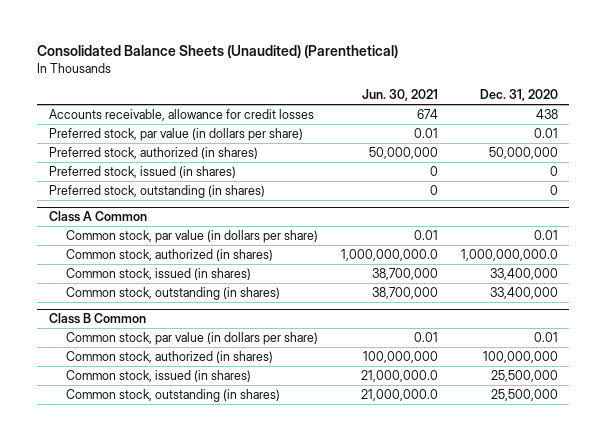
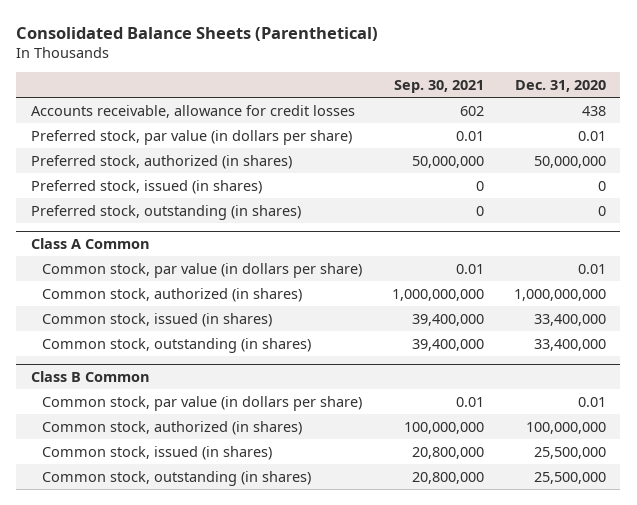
- Consolidated Balance Sheets (Unaudited) (Parenthetical)
+ Consolidated Balance Sheets (Parenthetical)
- | Jun. 30, 2021 | Dec. 31, 2020
+ | Sep. 30, 2021 | Dec. 31, 2020
@ Class A Common
- Common stock, authorized (in shares) | 1,000,000,000.0 | 1,000,000,000.0
+ Common stock, authorized (in shares) | 1,000,000,000 | 1,000,000,000

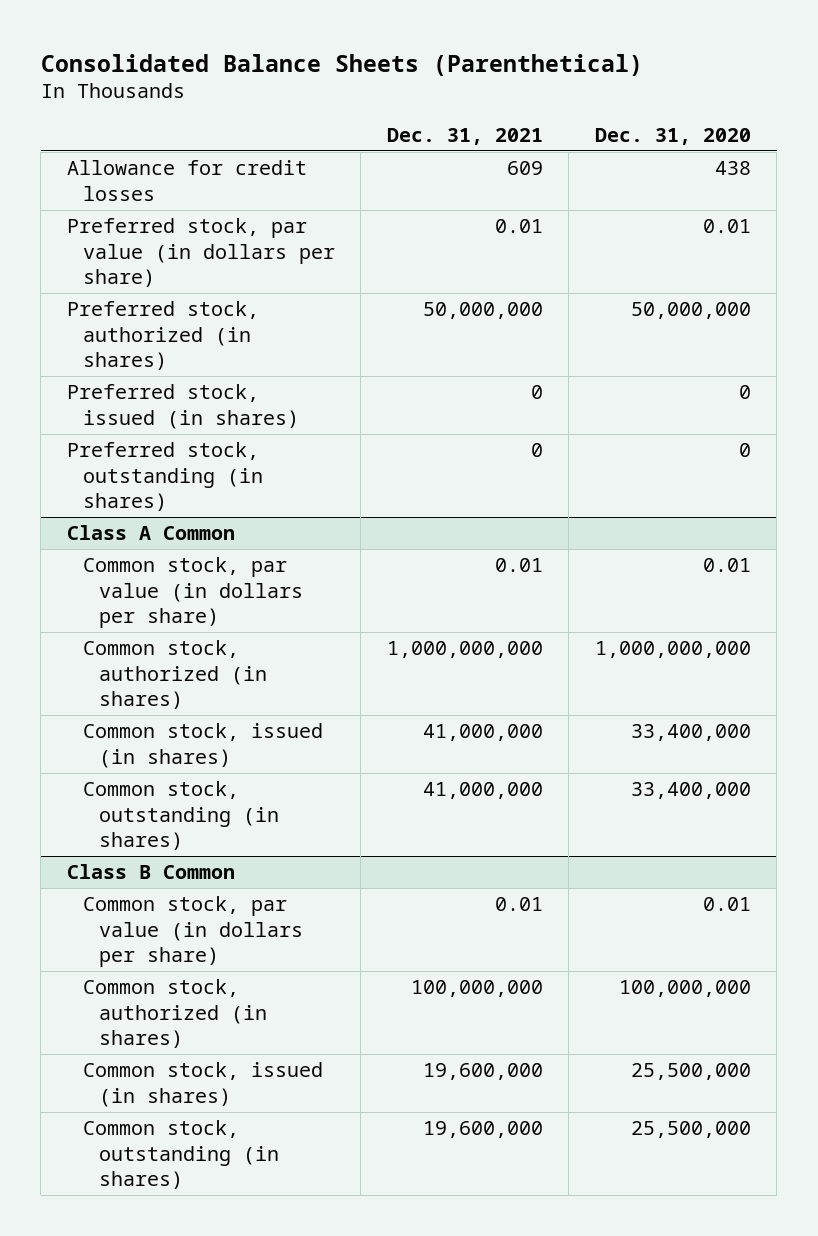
- | Sep. 30, 2021 | Dec. 31, 2020
+ | Dec. 31, 2021 | Dec. 31, 2020
- Accounts receivable, allowance for credit losses | 602 | 438
+ Allowance for credit losses | 609 | 438

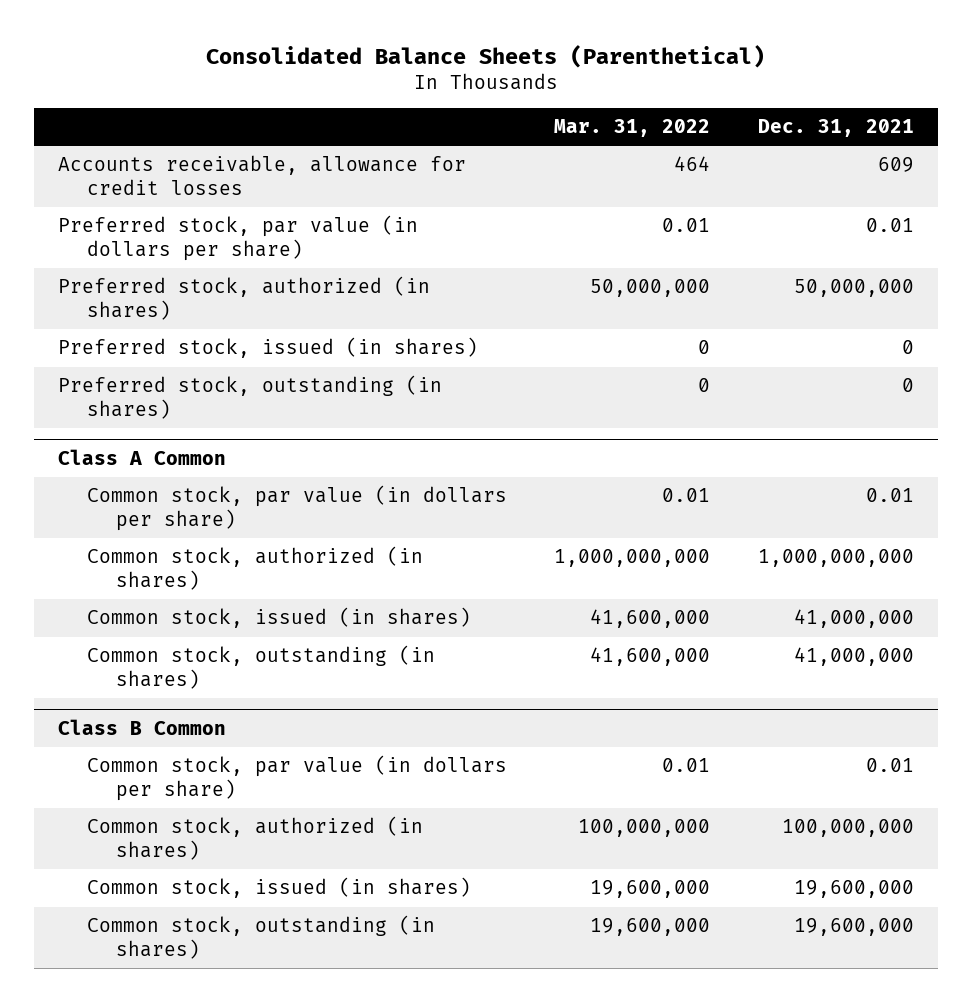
- | Dec. 31, 2021 | Dec. 31, 2020
+ | Mar. 31, 2022 | Dec. 31, 2021
- Allowance for credit losses | 609 | 438
+ Accounts receivable, allowance for credit losses | 464 | 609

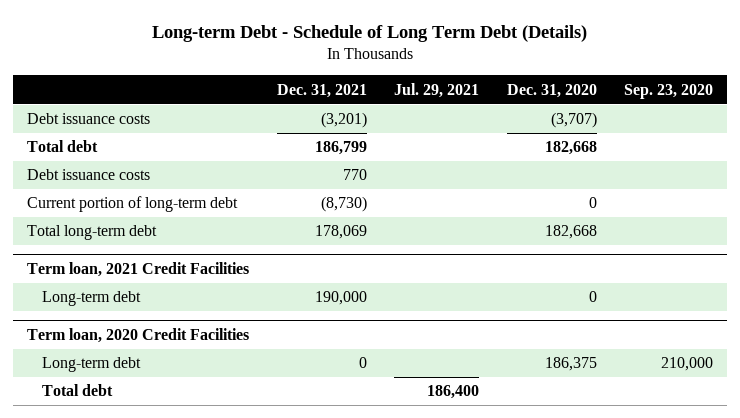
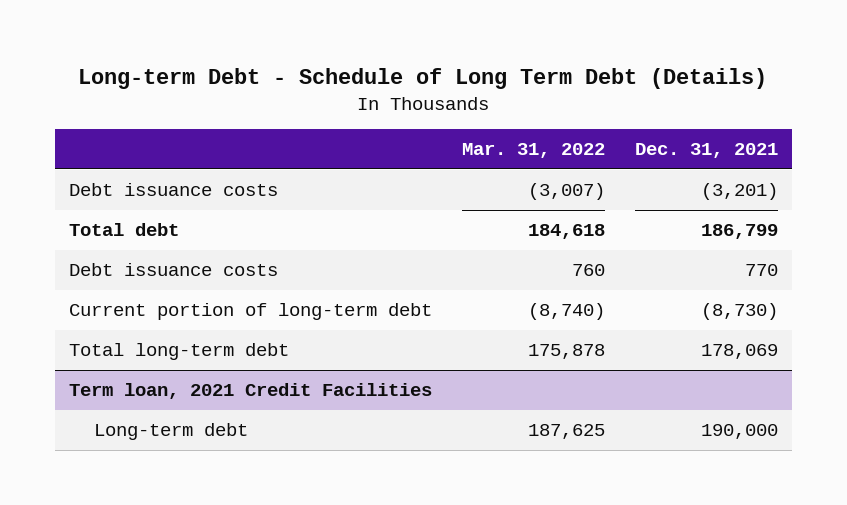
- | Dec. 31, 2021 | Jul. 29, 2021 | Dec. 31, 2020 | Sep. 23, 2020
+ | Mar. 31, 2022 | Dec. 31, 2021
- Term loan, 2020 Credit Facilities
- Long-term debt | 0 | | 186,375 | 210,000
- Total debt | | 186,400 | |

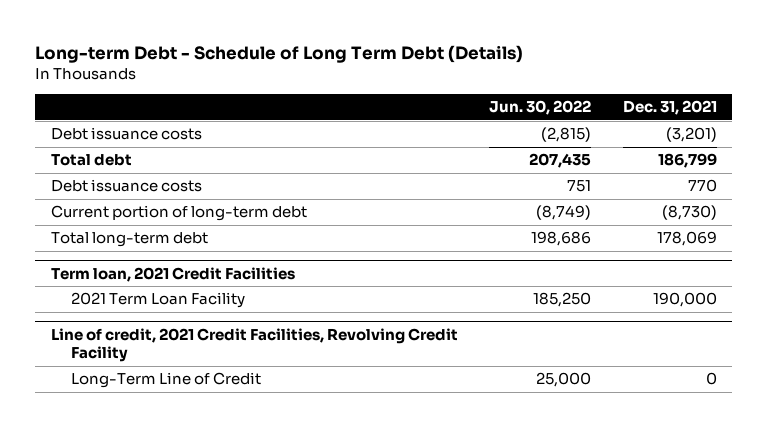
- | Mar. 31, 2022 | Dec. 31, 2021
+ | Jun. 30, 2022 | Dec. 31, 2021
@ Term loan, 2021 Credit Facilities
- Long-term debt | 187,625 | 190,000
+ 2021 Term Loan Facility | 185,250 | 190,000
+ Line of credit, 2021 Credit Facilities, Revolving Credit Facility
+ Long-Term Line of Credit | 25,000 | 0

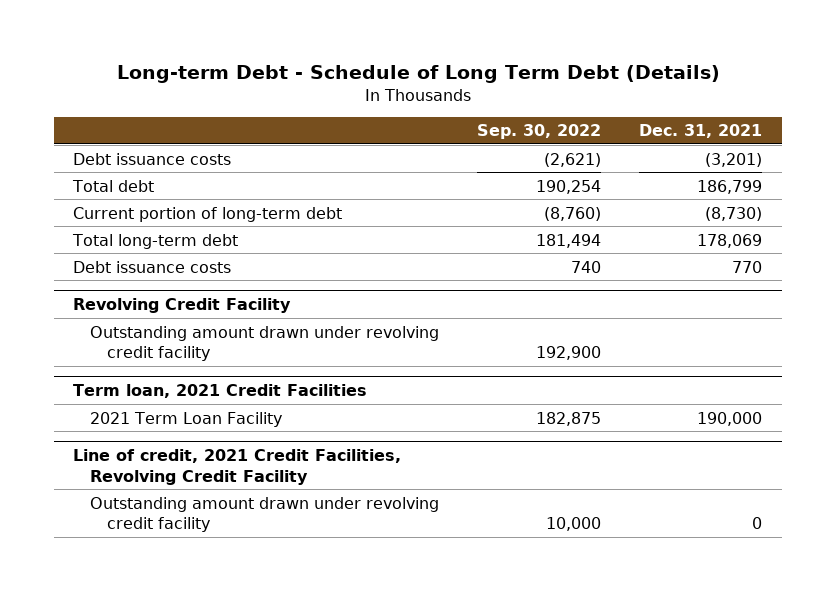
- | Jun. 30, 2022 | Dec. 31, 2021
+ | Sep. 30, 2022 | Dec. 31, 2021
moved down: Debt issuance costs | 740 | 770
+ Revolving Credit Facility
+ Outstanding amount drawn under revolving credit facility | 192,900 |
@ Line of credit, 2021 Credit Facilities, Revolving Credit Facility
- Long-Term Line of Credit | 25,000 | 0
+ Outstanding amount drawn under revolving credit facility | 10,000 | 0

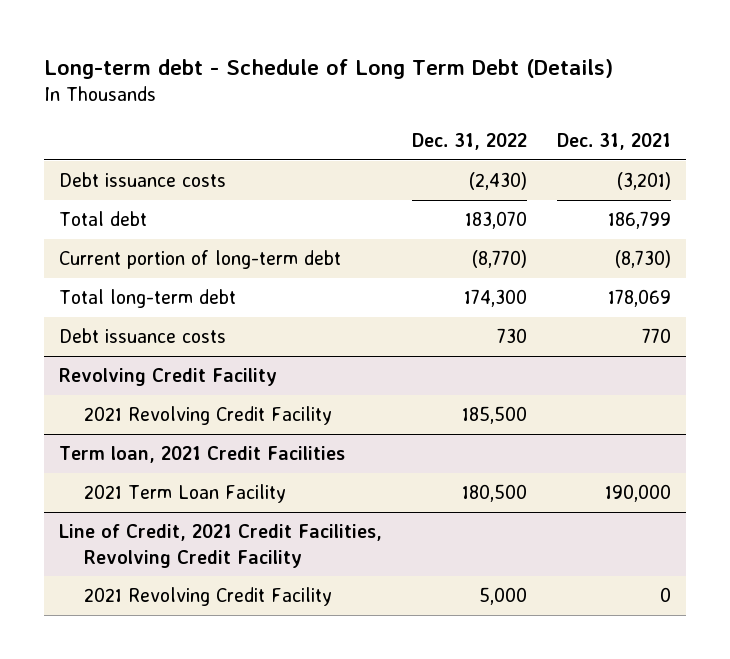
- Long-term Debt - Schedule of Long Term Debt (Details)
+ Long-term debt - Schedule of Long Term Debt (Details)
- | Sep. 30, 2022 | Dec. 31, 2021
+ | Dec. 31, 2022 | Dec. 31, 2021
@ Revolving Credit Facility
- Outstanding amount drawn under revolving credit facility | 192,900 |
+ 2021 Revolving Credit Facility | 185,500 |
- Line of credit, 2021 Credit Facilities, Revolving Credit Facility
- Outstanding amount drawn under revolving credit facility | 10,000 | 0
+ Line of Credit, 2021 Credit Facilities, Revolving Credit Facility
+ 2021 Revolving Credit Facility | 5,000 | 0

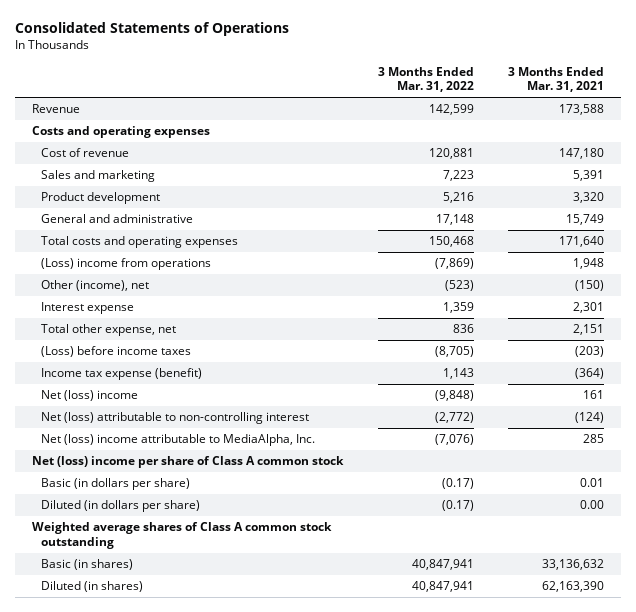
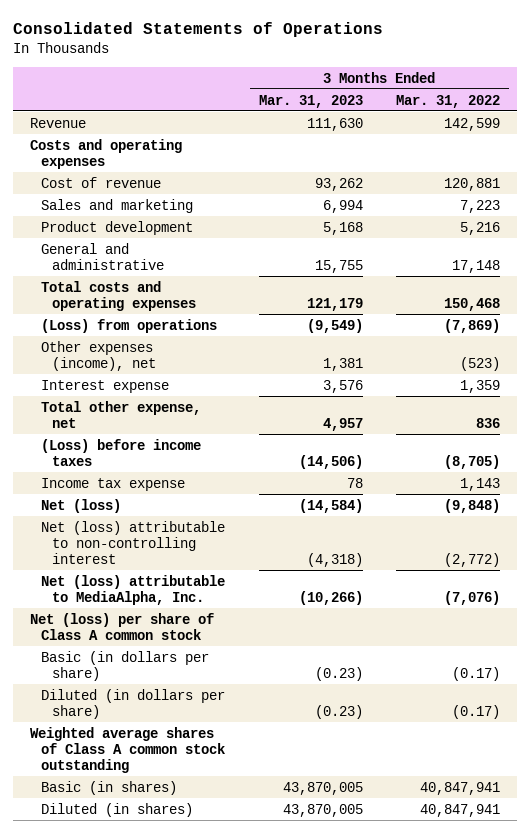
- | 3 Months Ended Mar. 31, 2022 | 3 Months Ended Mar. 31, 2021
+ | 3 Months Ended Mar. 31, 2023 | 3 Months Ended Mar. 31, 2022
- (Loss) income from operations | (7,869) | 1,948
- Other (income), net | (523) | (150)
+ (Loss) from operations | (9,549) | (7,869)
+ Other expenses (income), net | 1,381 | (523)
- Income tax expense (benefit) | 1,143 | (364)
- Net (loss) income | (9,848) | 161
+ Income tax expense | 78 | 1,143
+ Net (loss) | (14,584) | (9,848)
- Net (loss) income attributable to MediaAlpha, Inc. | (7,076) | 285
- Net (loss) income per share of Class A common stock
+ Net (loss) attributable to MediaAlpha, Inc. | (10,266) | (7,076)
+ Net (loss) per share of Class A common stock

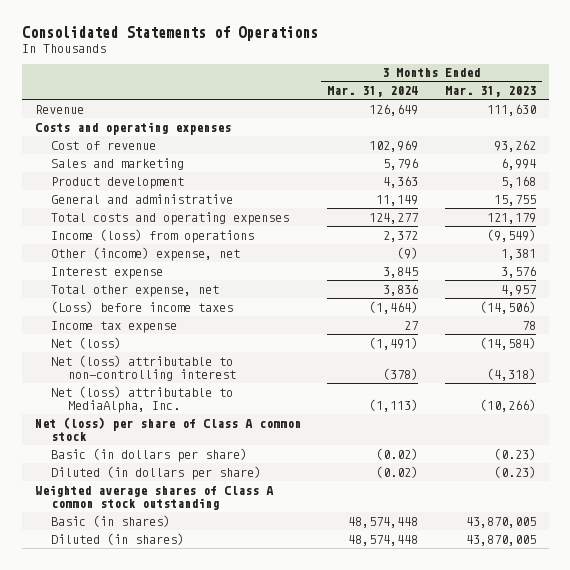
- | 3 Months Ended Mar. 31, 2023 | 3 Months Ended Mar. 31, 2022
+ | 3 Months Ended Mar. 31, 2024 | 3 Months Ended Mar. 31, 2023
- (Loss) from operations | (9,549) | (7,869)
- Other expenses (income), net | 1,381 | (523)
+ Income (loss) from operations | 2,372 | (9,549)
+ Other (income) expense, net | (9) | 1,381

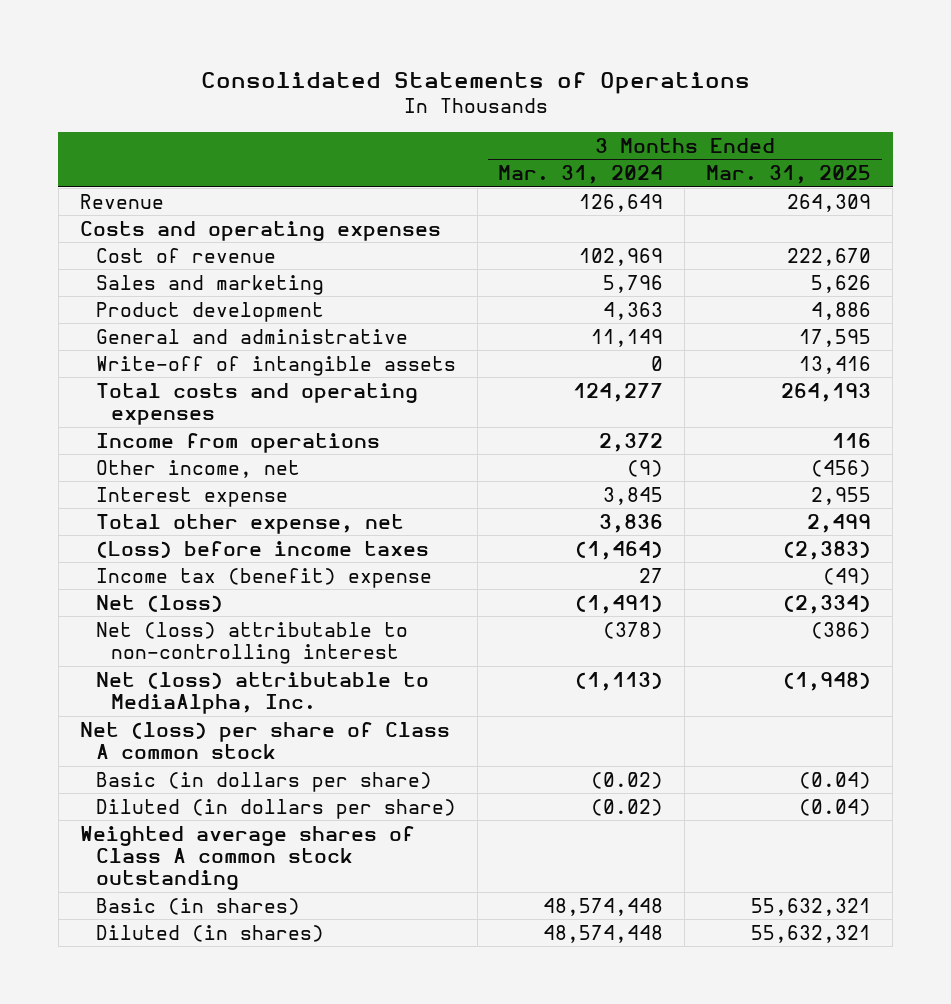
- | 3 Months Ended Mar. 31, 2024 | 3 Months Ended Mar. 31, 2023
+ | 3 Months Ended Mar. 31, 2024 | 3 Months Ended Mar. 31, 2025
+ Write-off of intangible assets | 0 | 13,416
- Income (loss) from operations | 2,372 | (9,549)
- Other (income) expense, net | (9) | 1,381
+ Income from operations | 2,372 | 116
+ Other income, net | (9) | (456)
- Income tax expense | 27 | 78
+ Income tax (benefit) expense | 27 | (49)

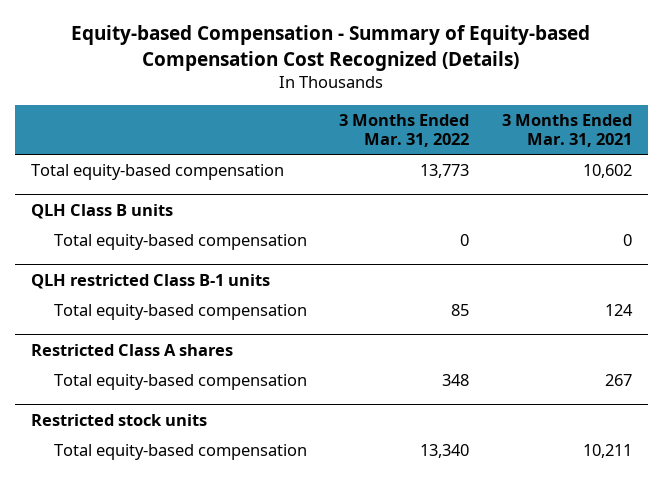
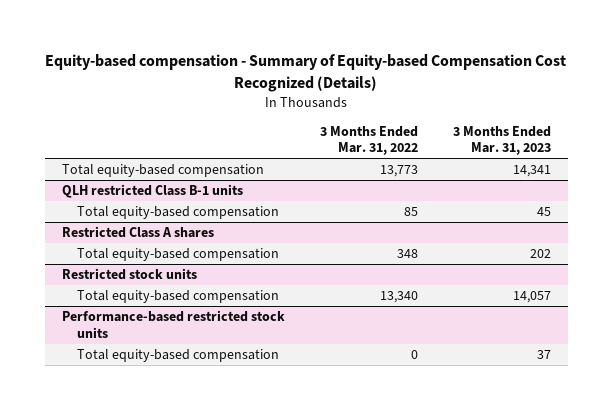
- Equity-based Compensation - Summary of Equity-based Compensation Cost Recognized (Details)
+ Equity-based compensation - Summary of Equity-based Compensation Cost Recognized (Details)
- | 3 Months Ended Mar. 31, 2022 | 3 Months Ended Mar. 31, 2021
+ | 3 Months Ended Mar. 31, 2022 | 3 Months Ended Mar. 31, 2023
- QLH Class B units
- Total equity-based compensation | 0 | 0
+ Performance-based restricted stock units
+ Total equity-based compensation | 0 | 37

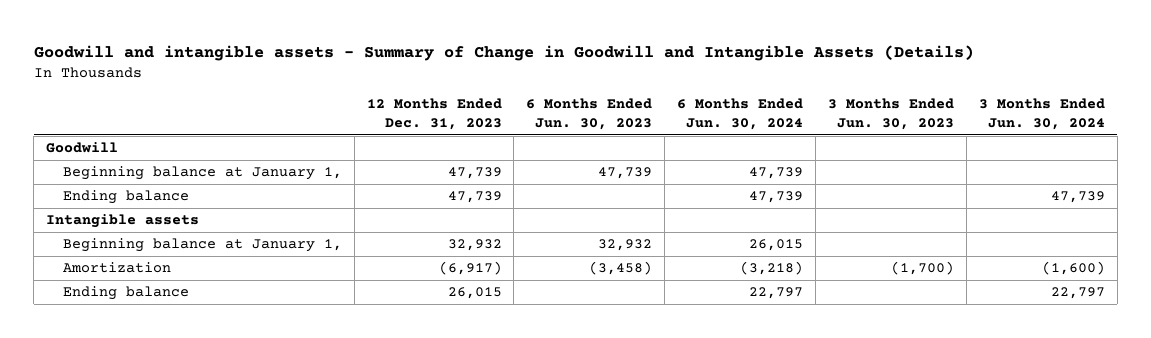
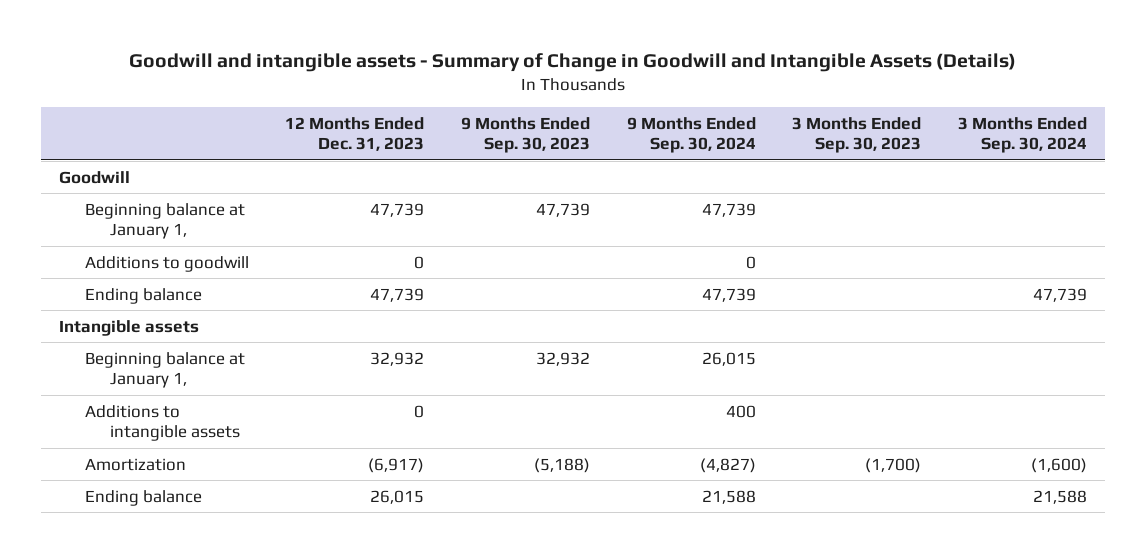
- | 12 Months Ended Dec. 31, 2023 | 6 Months Ended Jun. 30, 2023 | 6 Months Ended Jun. 30, 2024 | 3 Months Ended Jun. 30, 2023 | 3 Months Ended Jun. 30, 2024
+ | 12 Months Ended Dec. 31, 2023 | 9 Months Ended Sep. 30, 2023 | 9 Months Ended Sep. 30, 2024 | 3 Months Ended Sep. 30, 2023 | 3 Months Ended Sep. 30, 2024
+ Additions to goodwill | 0 | | 0 | |
+ Additions to intangible assets | 0 | | 400 | |

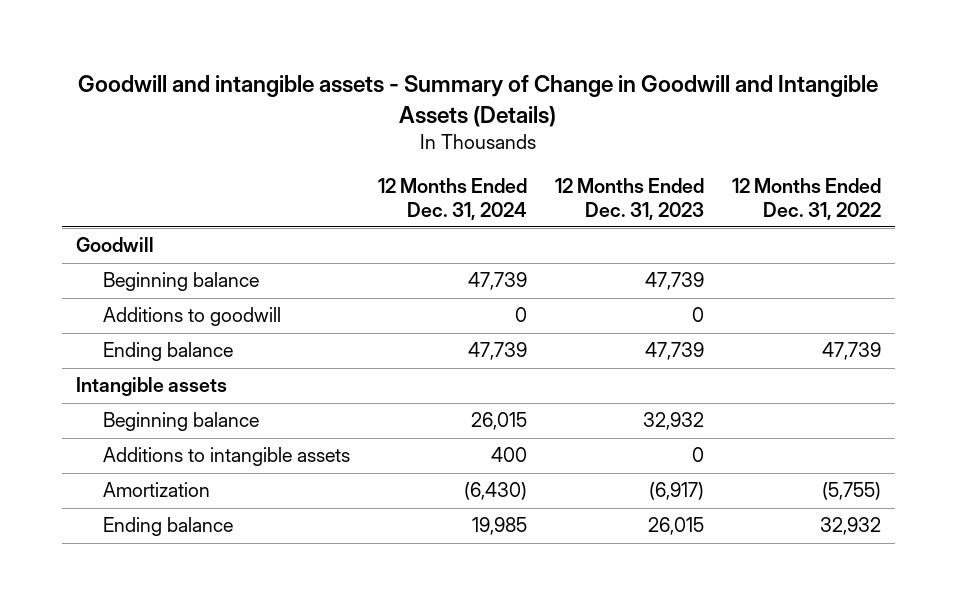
- | 12 Months Ended Dec. 31, 2023 | 9 Months Ended Sep. 30, 2023 | 9 Months Ended Sep. 30, 2024 | 3 Months Ended Sep. 30, 2023 | 3 Months Ended Sep. 30, 2024
+ | 12 Months Ended Dec. 31, 2024 | 12 Months Ended Dec. 31, 2023 | 12 Months Ended Dec. 31, 2022
- Beginning balance at January 1, | 47,739 | 47,739 | 47,739 | |
+ Beginning balance | 47,739 | 47,739 |
- Beginning balance at January 1, | 32,932 | 32,932 | 26,015 | |
+ Beginning balance | 26,015 | 32,932 |

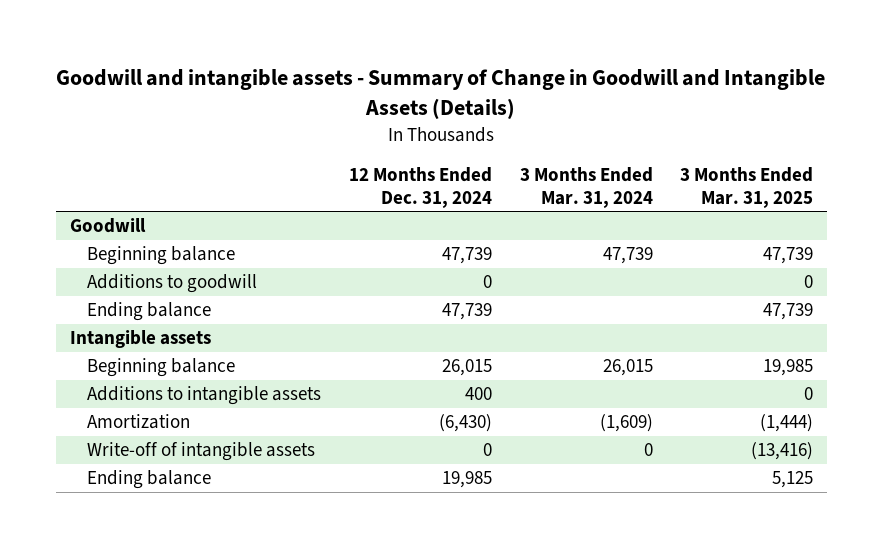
- | 12 Months Ended Dec. 31, 2024 | 12 Months Ended Dec. 31, 2023 | 12 Months Ended Dec. 31, 2022
+ | 12 Months Ended Dec. 31, 2024 | 3 Months Ended Mar. 31, 2024 | 3 Months Ended Mar. 31, 2025
+ Write-off of intangible assets | 0 | 0 | (13,416)

